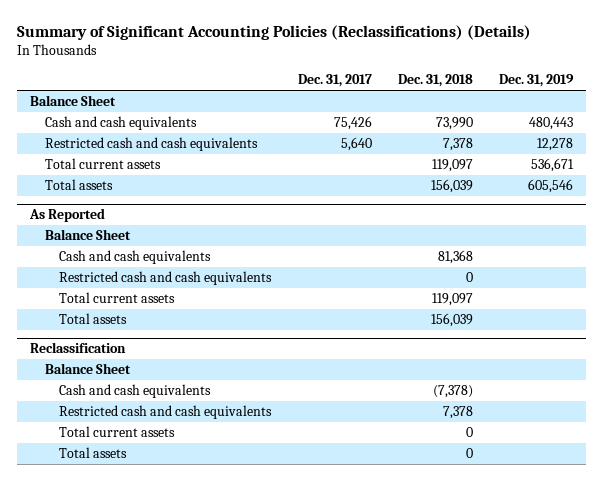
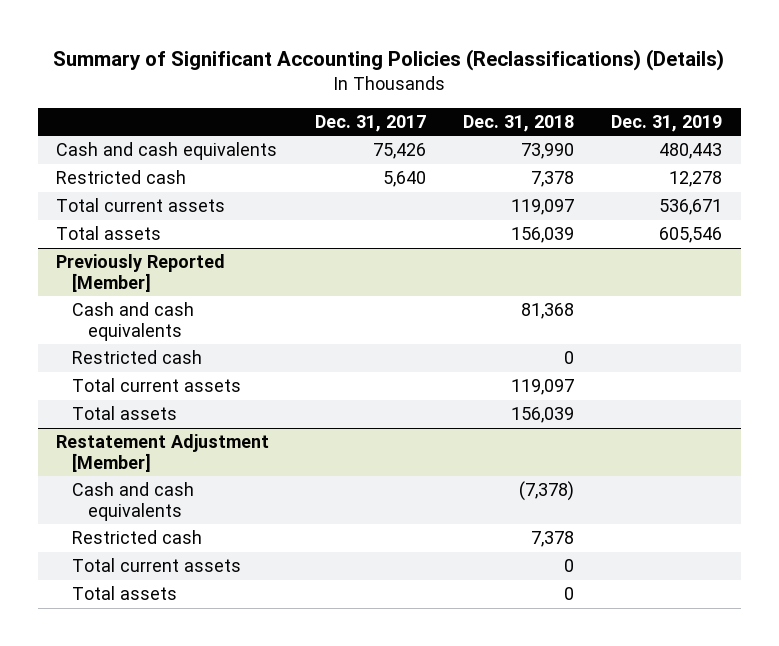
- Balance Sheet
- Restricted cash and cash equivalents | 5,640 | 7,378 | 12,278
+ Restricted cash | 5,640 | 7,378 | 12,278
- As Reported
- Balance Sheet
+ Previously Reported [Member]
- Restricted cash and cash equivalents | | 0 |
+ Restricted cash | | 0 |
- Reclassification
- Balance Sheet
+ Restatement Adjustment [Member]
- Restricted cash and cash equivalents | | 7,378 |
+ Restricted cash | | 7,378 |

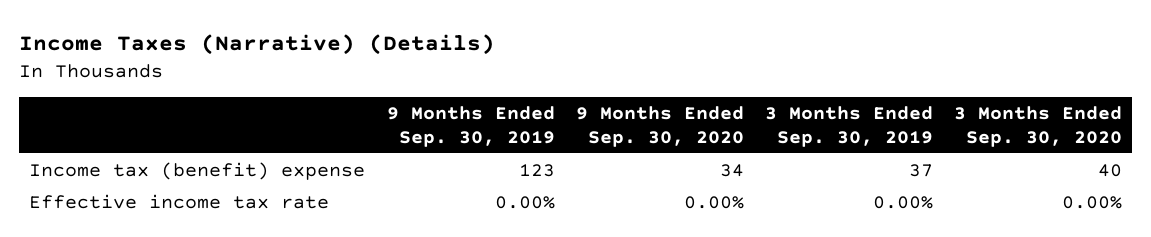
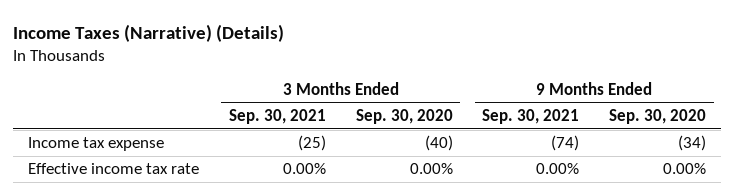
- | 9 Months Ended Sep. 30, 2019 | 9 Months Ended Sep. 30, 2020 | 3 Months Ended Sep. 30, 2019 | 3 Months Ended Sep. 30, 2020
+ | 3 Months Ended Sep. 30, 2021 | 3 Months Ended Sep. 30, 2020 | 9 Months Ended Sep. 30, 2021 | 9 Months Ended Sep. 30, 2020
- Income tax (benefit) expense | 123 | 34 | 37 | 40
+ Income tax expense | (25) | (40) | (74) | (34)

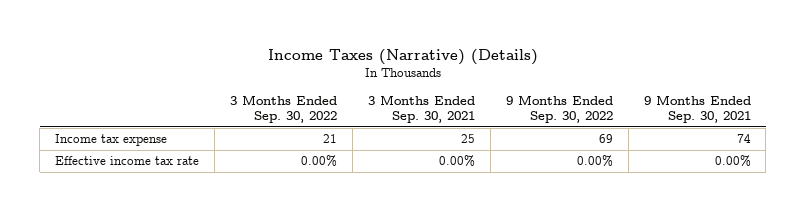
- | 3 Months Ended Sep. 30, 2021 | 3 Months Ended Sep. 30, 2020 | 9 Months Ended Sep. 30, 2021 | 9 Months Ended Sep. 30, 2020
+ | 3 Months Ended Sep. 30, 2022 | 3 Months Ended Sep. 30, 2021 | 9 Months Ended Sep. 30, 2022 | 9 Months Ended Sep. 30, 2021
- Income tax expense | (25) | (40) | (74) | (34)
+ Income tax expense | 21 | 25 | 69 | 74

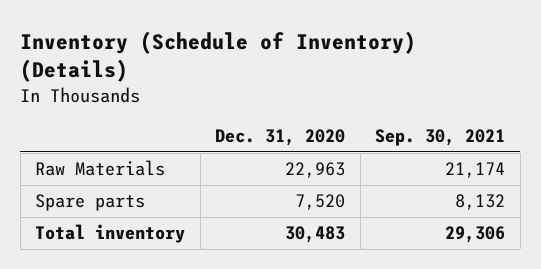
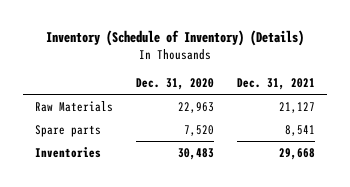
- | Dec. 31, 2020 | Sep. 30, 2021
+ | Dec. 31, 2020 | Dec. 31, 2021
- Total inventory | 30,483 | 29,306
+ Inventories | 30,483 | 29,668

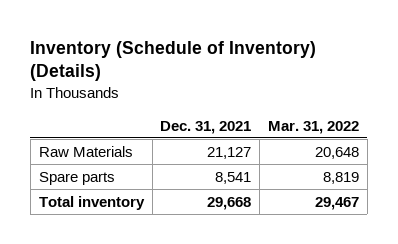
- | Dec. 31, 2020 | Dec. 31, 2021
+ | Dec. 31, 2021 | Mar. 31, 2022
- Inventories | 30,483 | 29,668
+ Total inventory | 29,668 | 29,467

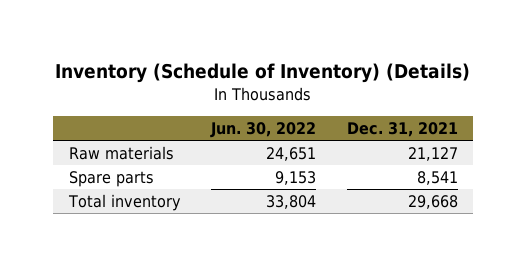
- | Dec. 31, 2021 | Mar. 31, 2022
+ | Jun. 30, 2022 | Dec. 31, 2021
- Raw Materials | 21,127 | 20,648
+ Raw materials | 24,651 | 21,127

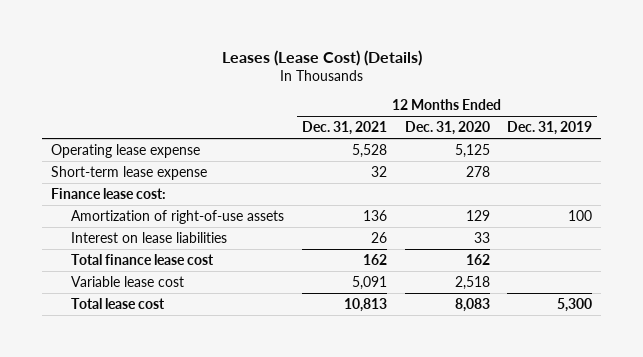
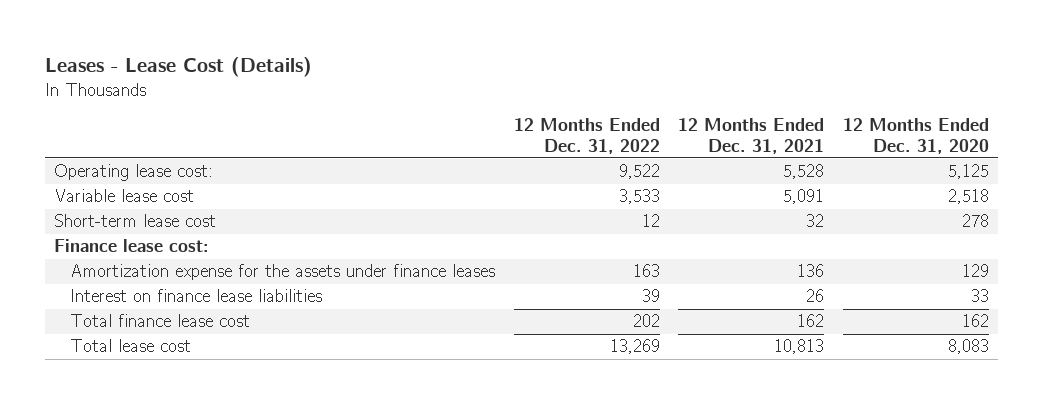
- Leases (Lease Cost) (Details)
+ Leases - Lease Cost (Details)
- | 12 Months Ended Dec. 31, 2021 | 12 Months Ended Dec. 31, 2020 | 12 Months Ended Dec. 31, 2019
+ | 12 Months Ended Dec. 31, 2022 | 12 Months Ended Dec. 31, 2021 | 12 Months Ended Dec. 31, 2020
- Operating lease expense | 5,528 | 5,125 |
- Short-term lease expense | 32 | 278 |
+ Operating lease cost: | 9,522 | 5,528 | 5,125
moved up: Variable lease cost | 3,533 | 5,091 | 2,518
+ Short-term lease cost | 12 | 32 | 278
- Amortization of right-of-use assets | 136 | 129 | 100
- Interest on lease liabilities | 26 | 33 |
+ Amortization expense for the assets under finance leases | 163 | 136 | 129
+ Interest on finance lease liabilities | 39 | 26 | 33

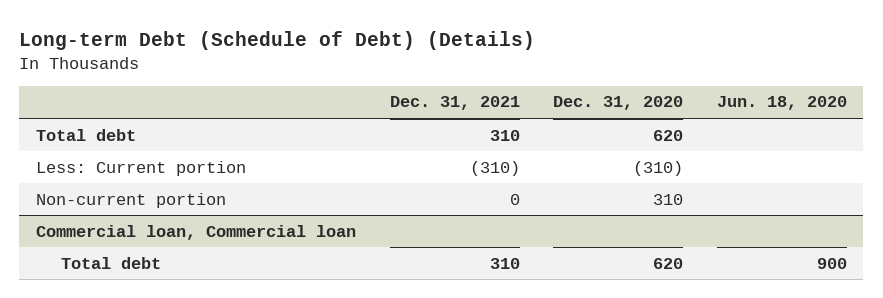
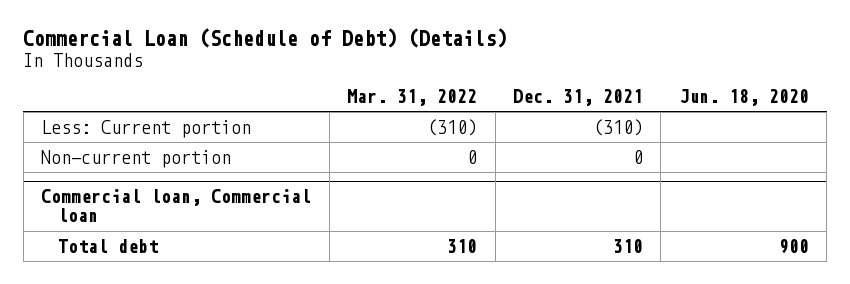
- Long-term Debt (Schedule of Debt) (Details)
+ Commercial Loan (Schedule of Debt) (Details)
- | Dec. 31, 2021 | Dec. 31, 2020 | Jun. 18, 2020
+ | Mar. 31, 2022 | Dec. 31, 2021 | Jun. 18, 2020
- Total debt | 310 | 620 |

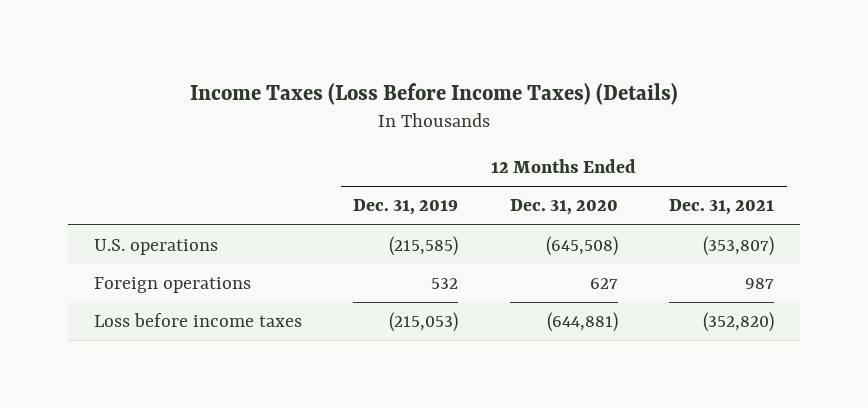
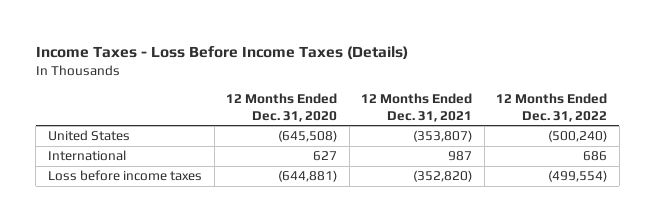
- Income Taxes (Loss Before Income Taxes) (Details)
+ Income Taxes - Loss Before Income Taxes (Details)
- | 12 Months Ended Dec. 31, 2019 | 12 Months Ended Dec. 31, 2020 | 12 Months Ended Dec. 31, 2021
+ | 12 Months Ended Dec. 31, 2020 | 12 Months Ended Dec. 31, 2021 | 12 Months Ended Dec. 31, 2022
- U.S. operations | (215,585) | (645,508) | (353,807)
- Foreign operations | 532 | 627 | 987
+ United States | (645,508) | (353,807) | (500,240)
+ International | 627 | 987 | 686

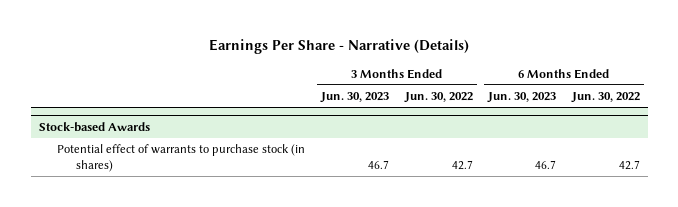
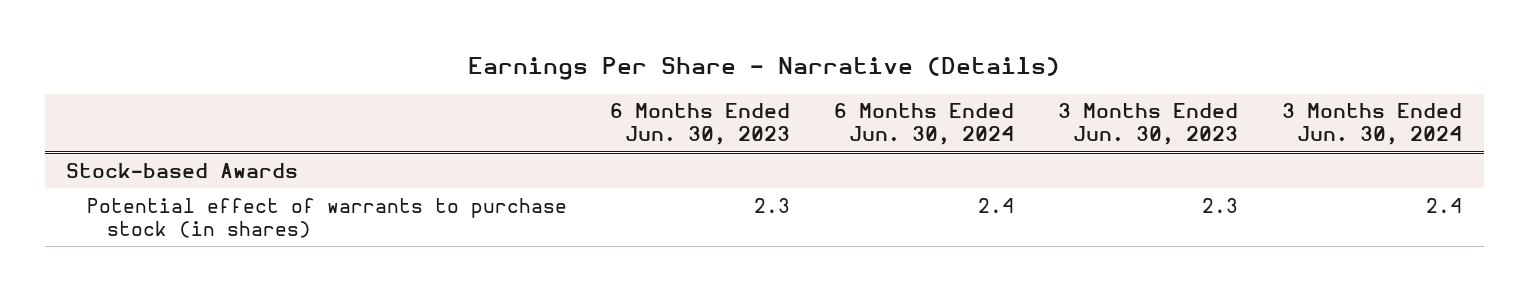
- | 3 Months Ended Jun. 30, 2023 | 3 Months Ended Jun. 30, 2022 | 6 Months Ended Jun. 30, 2023 | 6 Months Ended Jun. 30, 2022
+ | 6 Months Ended Jun. 30, 2023 | 6 Months Ended Jun. 30, 2024 | 3 Months Ended Jun. 30, 2023 | 3 Months Ended Jun. 30, 2024
@ Stock-based Awards
- Potential effect of warrants to purchase stock (in shares) | 46.7 | 42.7 | 46.7 | 42.7
+ Potential effect of warrants to purchase stock (in shares) | 2.3 | 2.4 | 2.3 | 2.4

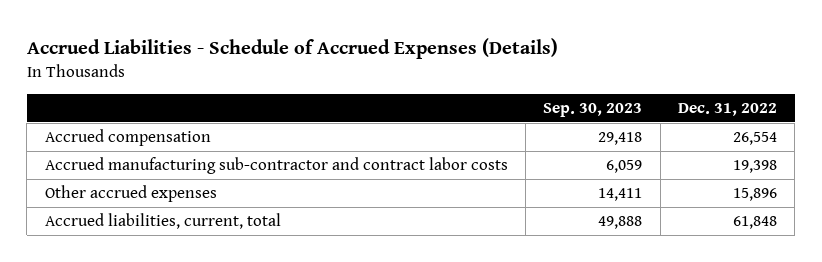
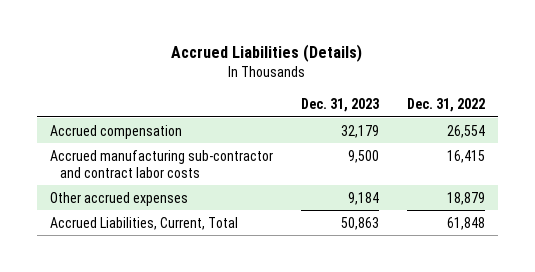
- Accrued Liabilities - Schedule of Accrued Expenses (Details)
+ Accrued Liabilities (Details)
- | Sep. 30, 2023 | Dec. 31, 2022
+ | Dec. 31, 2023 | Dec. 31, 2022
- Accrued manufacturing sub-contractor and contract labor costs | 6,059 | 19,398
- Other accrued expenses | 14,411 | 15,896
- Accrued liabilities, current, total | 49,888 | 61,848
+ Accrued manufacturing sub-contractor and contract labor costs | 9,500 | 16,415
+ Other accrued expenses | 9,184 | 18,879
+ Accrued Liabilities, Current, Total | 50,863 | 61,848

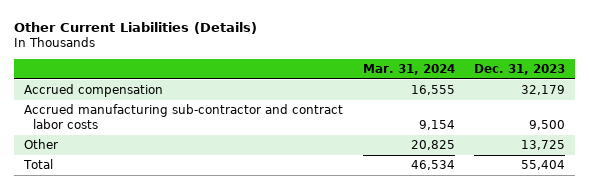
- Accrued Liabilities (Details)
+ Other Current Liabilities (Details)
- | Dec. 31, 2023 | Dec. 31, 2022
+ | Mar. 31, 2024 | Dec. 31, 2023
- Other accrued expenses | 9,184 | 18,879
- Accrued Liabilities, Current, Total | 50,863 | 61,848
+ Other | 20,825 | 13,725
+ Total | 46,534 | 55,404

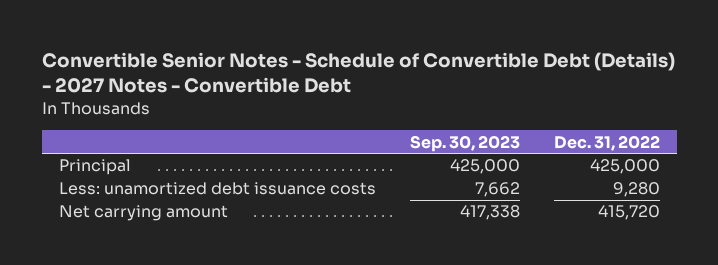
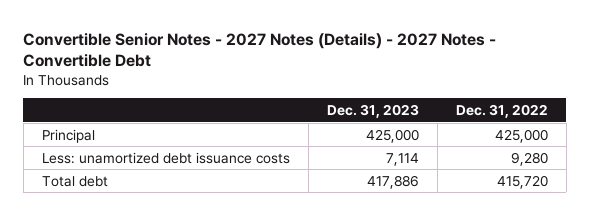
- Convertible Senior Notes - Schedule of Convertible Debt (Details) - 2027 Notes - Convertible Debt
+ Convertible Senior Notes - 2027 Notes (Details) - 2027 Notes - Convertible Debt
- | Sep. 30, 2023 | Dec. 31, 2022
+ | Dec. 31, 2023 | Dec. 31, 2022
- Net carrying amount | 417,338 | 415,720
+ Total debt | 417,886 | 415,720

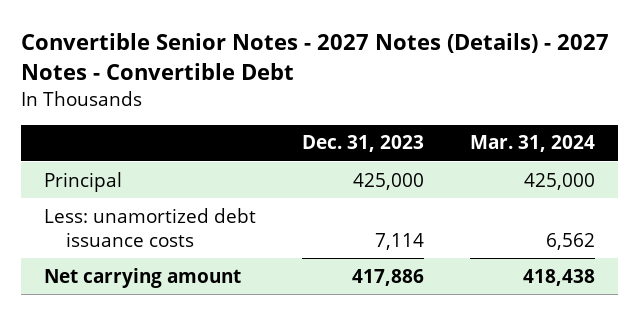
- | Dec. 31, 2023 | Dec. 31, 2022
+ | Dec. 31, 2023 | Mar. 31, 2024
- Total debt | 417,886 | 415,720
+ Net carrying amount | 417,886 | 418,438

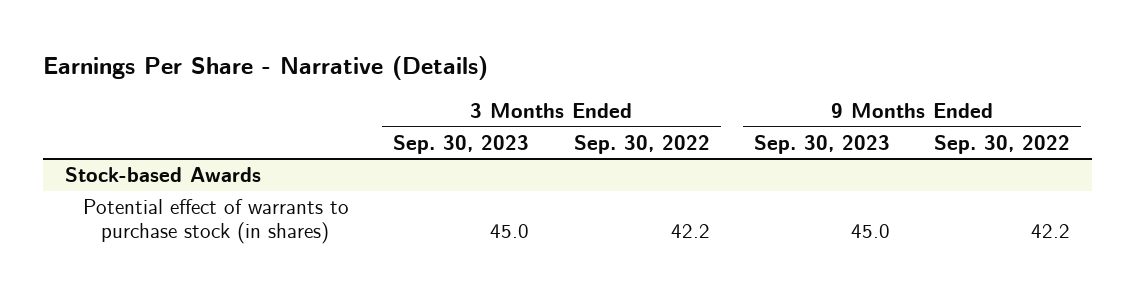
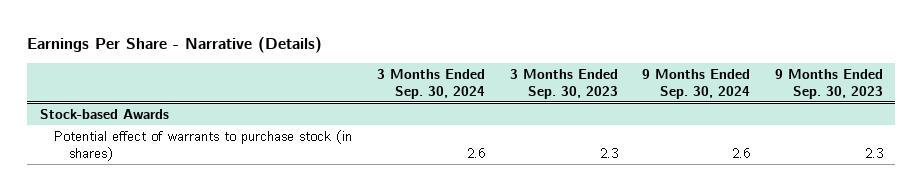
- | 3 Months Ended Sep. 30, 2023 | 3 Months Ended Sep. 30, 2022 | 9 Months Ended Sep. 30, 2023 | 9 Months Ended Sep. 30, 2022
+ | 3 Months Ended Sep. 30, 2024 | 3 Months Ended Sep. 30, 2023 | 9 Months Ended Sep. 30, 2024 | 9 Months Ended Sep. 30, 2023
@ Stock-based Awards
- Potential effect of warrants to purchase stock (in shares) | 45.0 | 42.2 | 45.0 | 42.2
+ Potential effect of warrants to purchase stock (in shares) | 2.6 | 2.3 | 2.6 | 2.3

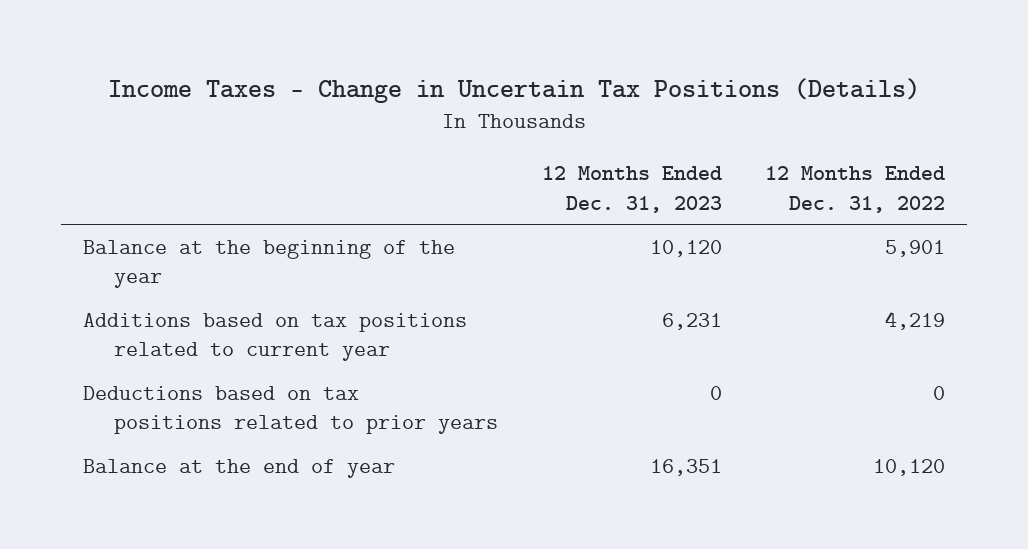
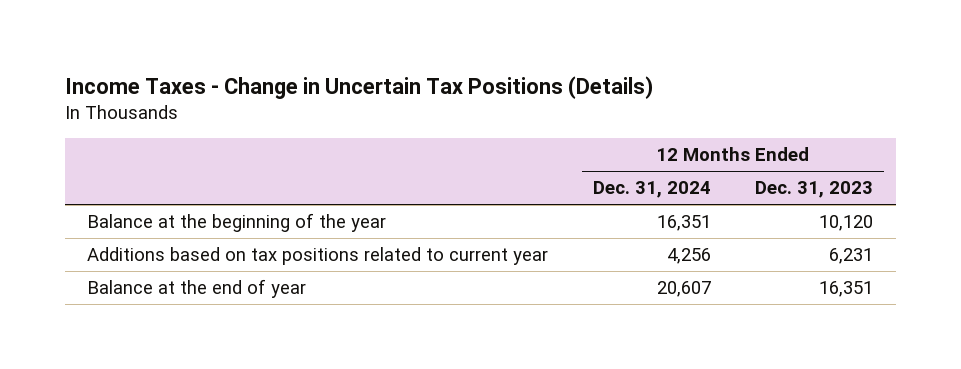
- | 12 Months Ended Dec. 31, 2023 | 12 Months Ended Dec. 31, 2022
+ | 12 Months Ended Dec. 31, 2024 | 12 Months Ended Dec. 31, 2023
- Deductions based on tax positions related to prior years | 0 | 0

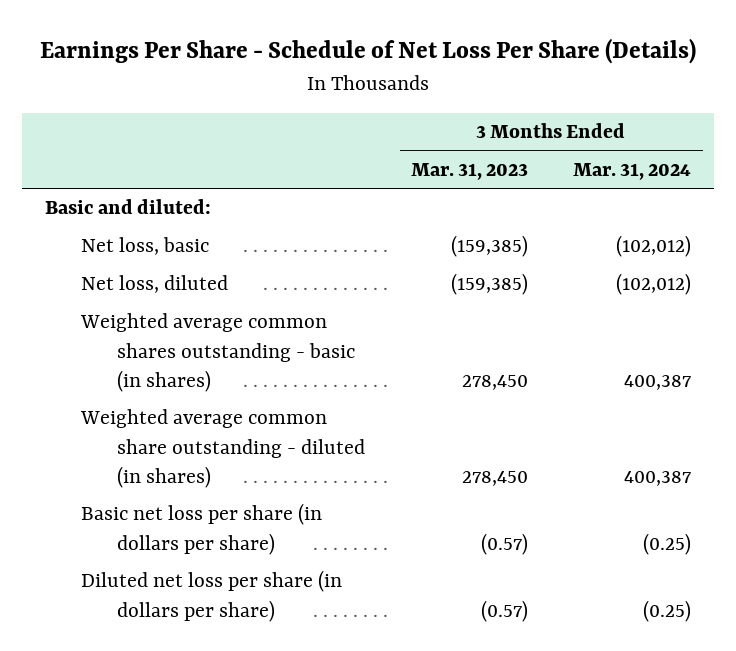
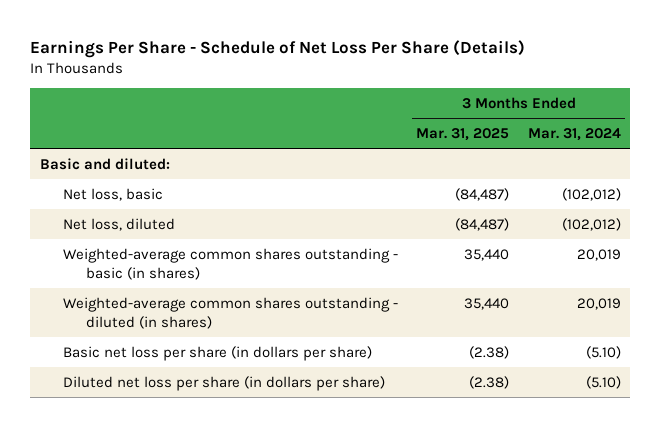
- | 3 Months Ended Mar. 31, 2023 | 3 Months Ended Mar. 31, 2024
+ | 3 Months Ended Mar. 31, 2025 | 3 Months Ended Mar. 31, 2024
- Weighted average common shares outstanding - basic (in shares) | 278,450 | 400,387
- Weighted average common share outstanding - diluted (in shares) | 278,450 | 400,387
- Basic net loss per share (in dollars per share) | (0.57) | (0.25)
- Diluted net loss per share (in dollars per share) | (0.57) | (0.25)
+ Weighted-average common shares outstanding - basic (in shares) | 35,440 | 20,019
+ Weighted-average common shares outstanding - diluted (in shares) | 35,440 | 20,019
+ Basic net loss per share (in dollars per share) | (2.38) | (5.10)
+ Diluted net loss per share (in dollars per share) | (2.38) | (5.10)

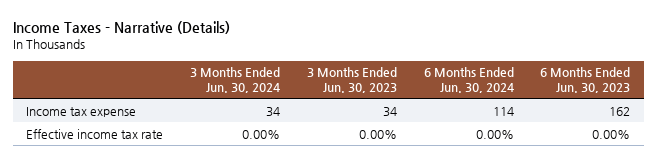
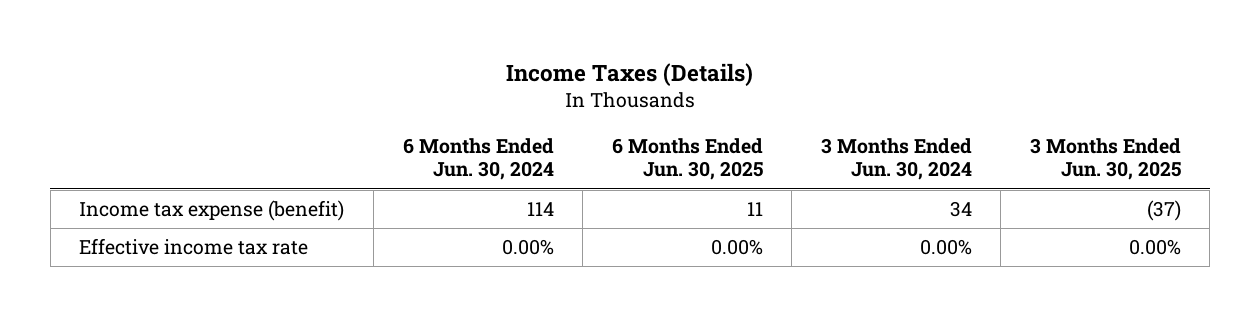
- Income Taxes - Narrative (Details)
+ Income Taxes (Details)
- | 3 Months Ended Jun. 30, 2024 | 3 Months Ended Jun. 30, 2023 | 6 Months Ended Jun. 30, 2024 | 6 Months Ended Jun. 30, 2023
+ | 6 Months Ended Jun. 30, 2024 | 6 Months Ended Jun. 30, 2025 | 3 Months Ended Jun. 30, 2024 | 3 Months Ended Jun. 30, 2025
- Income tax expense | 34 | 34 | 114 | 162
+ Income tax expense (benefit) | 114 | 11 | 34 | (37)

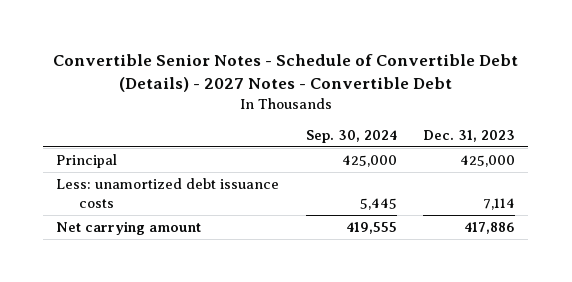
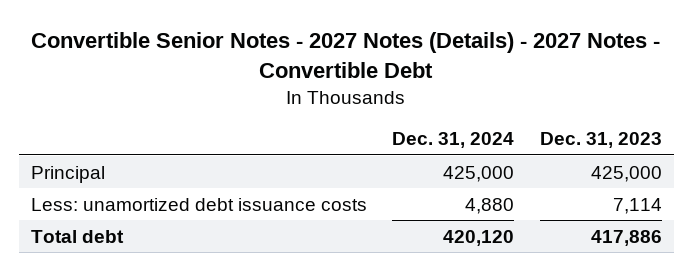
- Convertible Senior Notes - Schedule of Convertible Debt (Details) - 2027 Notes - Convertible Debt
+ Convertible Senior Notes - 2027 Notes (Details) - 2027 Notes - Convertible Debt
- | Sep. 30, 2024 | Dec. 31, 2023
+ | Dec. 31, 2024 | Dec. 31, 2023
- Net carrying amount | 419,555 | 417,886
+ Total debt | 420,120 | 417,886

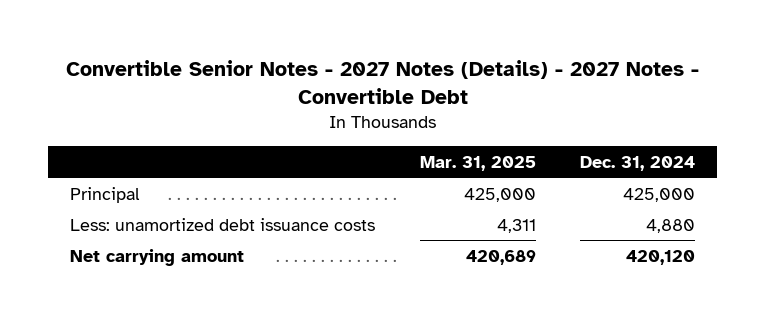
- | Dec. 31, 2024 | Dec. 31, 2023
+ | Mar. 31, 2025 | Dec. 31, 2024
- Total debt | 420,120 | 417,886
+ Net carrying amount | 420,689 | 420,120

